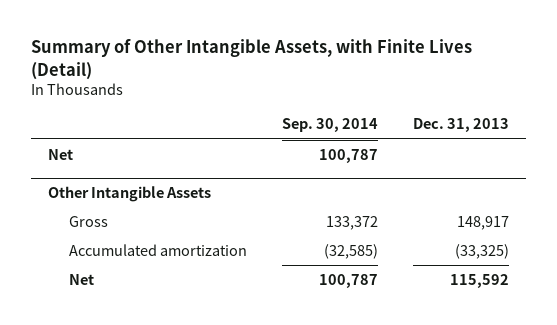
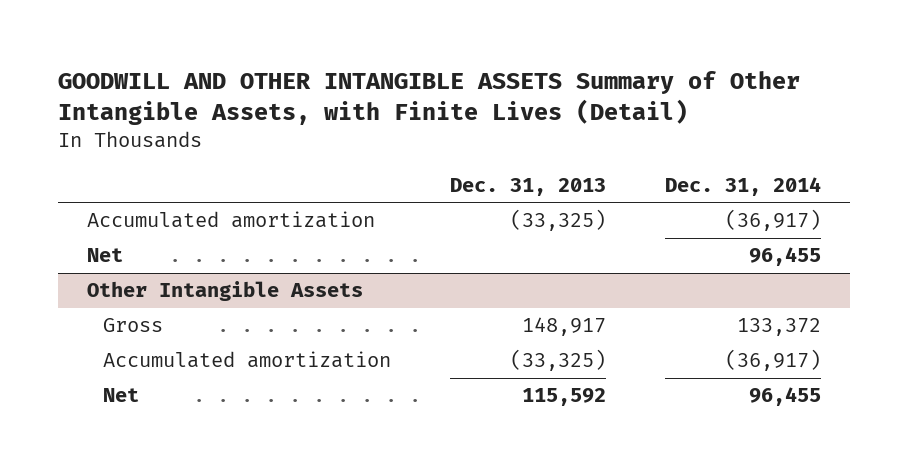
- Summary of Other Intangible Assets, with Finite Lives (Detail)
+ GOODWILL AND OTHER INTANGIBLE ASSETS Summary of Other Intangible Assets, with Finite Lives (Detail)
- | Sep. 30, 2014 | Dec. 31, 2013
+ | Dec. 31, 2013 | Dec. 31, 2014
+ Accumulated amortization | (33,325) | (36,917)

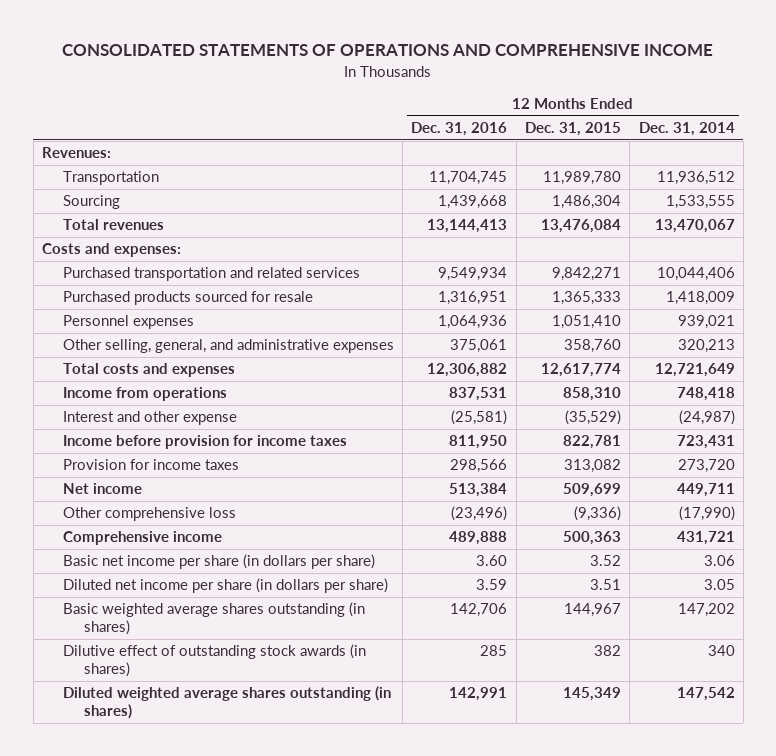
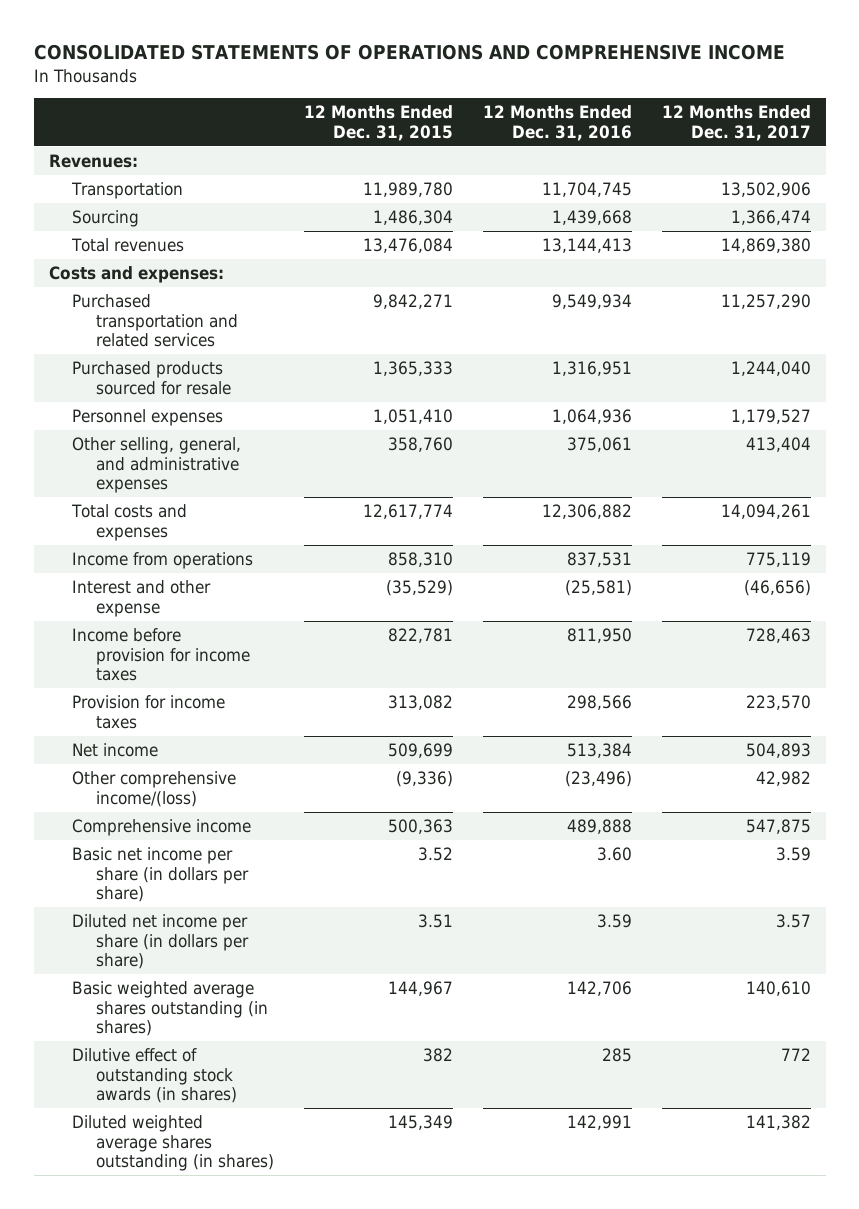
- | 12 Months Ended Dec. 31, 2016 | 12 Months Ended Dec. 31, 2015 | 12 Months Ended Dec. 31, 2014
+ | 12 Months Ended Dec. 31, 2015 | 12 Months Ended Dec. 31, 2016 | 12 Months Ended Dec. 31, 2017
- Other comprehensive loss | (23,496) | (9,336) | (17,990)
+ Other comprehensive income/(loss) | (9,336) | (23,496) | 42,982

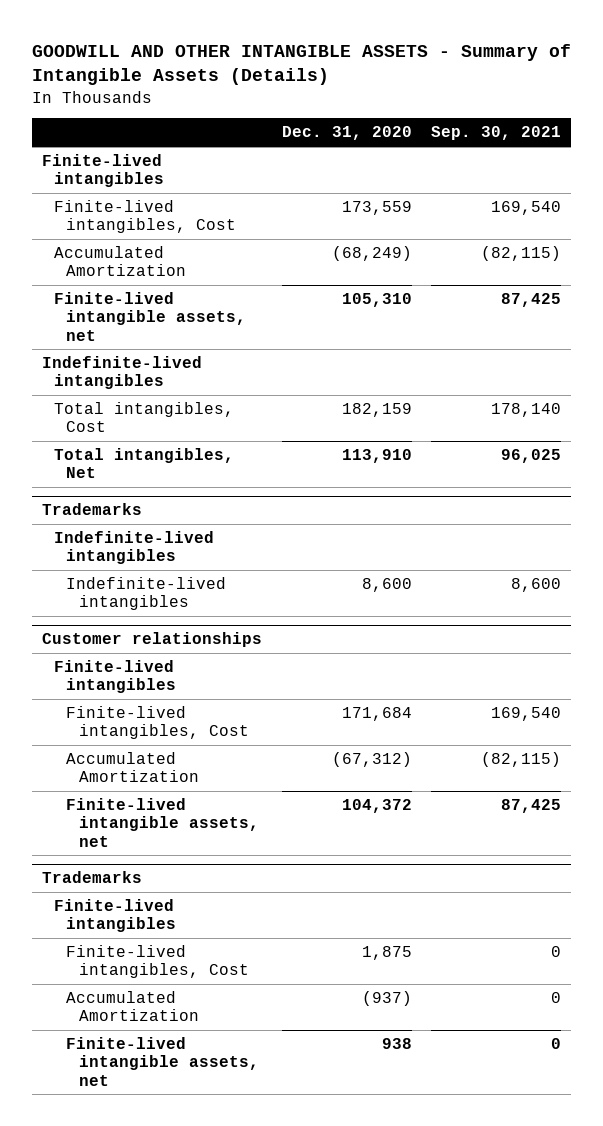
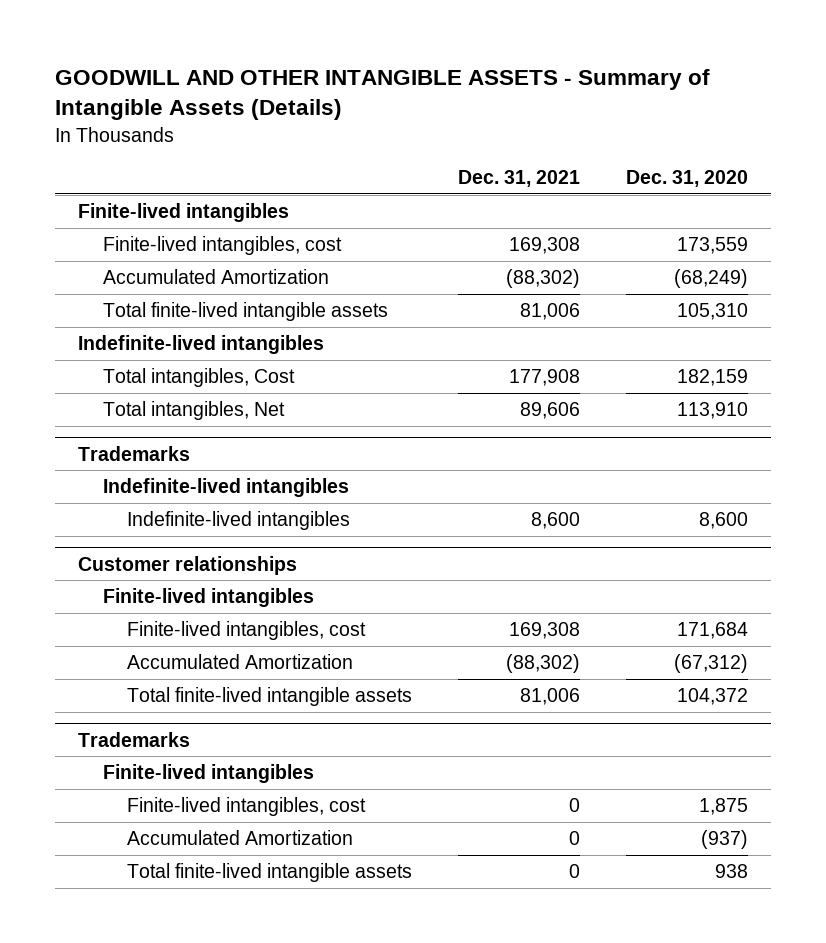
- | Dec. 31, 2020 | Sep. 30, 2021
+ | Dec. 31, 2021 | Dec. 31, 2020
- Finite-lived intangibles, Cost | 173,559 | 169,540
+ Finite-lived intangibles, cost | 169,308 | 173,559
- Finite-lived intangible assets, net | 105,310 | 87,425
+ Total finite-lived intangible assets | 81,006 | 105,310
@ Customer relationships
- Finite-lived intangibles, Cost | 171,684 | 169,540
+ Finite-lived intangibles, cost | 169,308 | 171,684
- Finite-lived intangible assets, net | 104,372 | 87,425
+ Total finite-lived intangible assets | 81,006 | 104,372
@ Trademarks
- Finite-lived intangibles, Cost | 1,875 | 0
+ Finite-lived intangibles, cost | 0 | 1,875
- Finite-lived intangible assets, net | 938 | 0
+ Total finite-lived intangible assets | 0 | 938

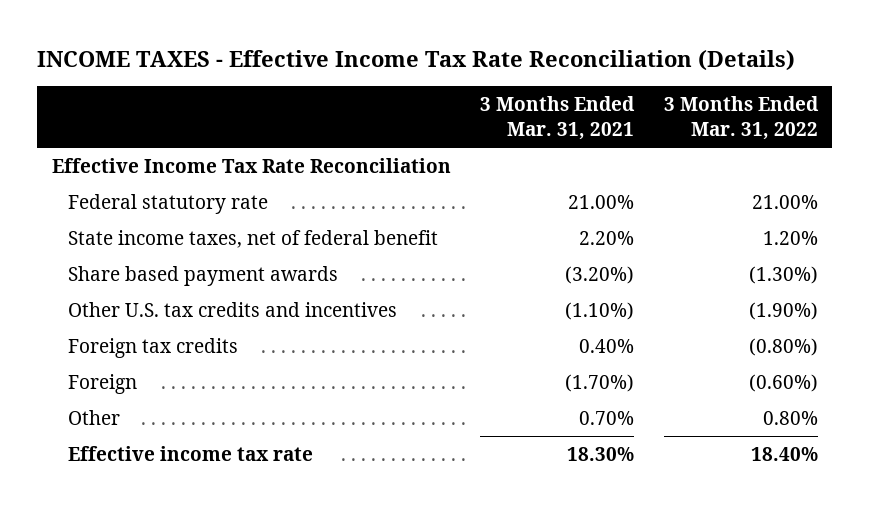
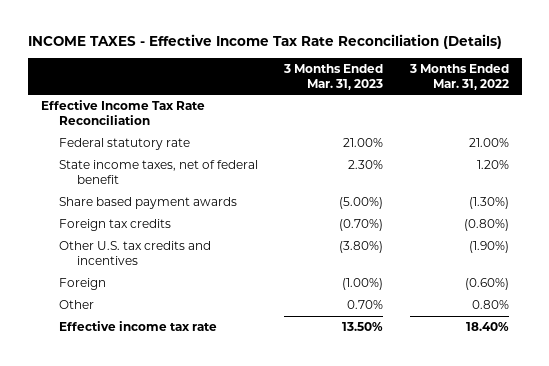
- | 3 Months Ended Mar. 31, 2021 | 3 Months Ended Mar. 31, 2022
+ | 3 Months Ended Mar. 31, 2023 | 3 Months Ended Mar. 31, 2022
moved down: Other U.S. tax credits and incentives | (3.80%) | (1.90%)

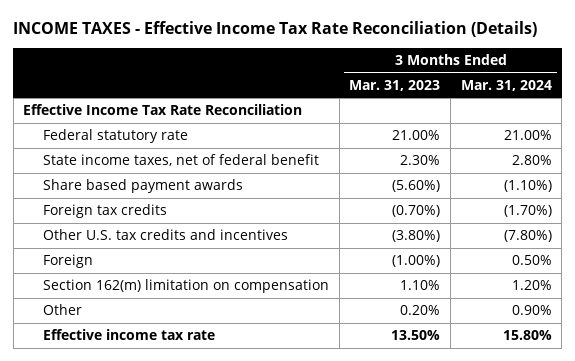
- | 3 Months Ended Mar. 31, 2023 | 3 Months Ended Mar. 31, 2022
+ | 3 Months Ended Mar. 31, 2023 | 3 Months Ended Mar. 31, 2024
- Share based payment awards | (5.00%) | (1.30%)
+ Share based payment awards | (5.60%) | (1.10%)
- Other | 0.70% | 0.80%
+ Section 162(m) limitation on compensation | 1.10% | 1.20%
+ Other | 0.20% | 0.90%

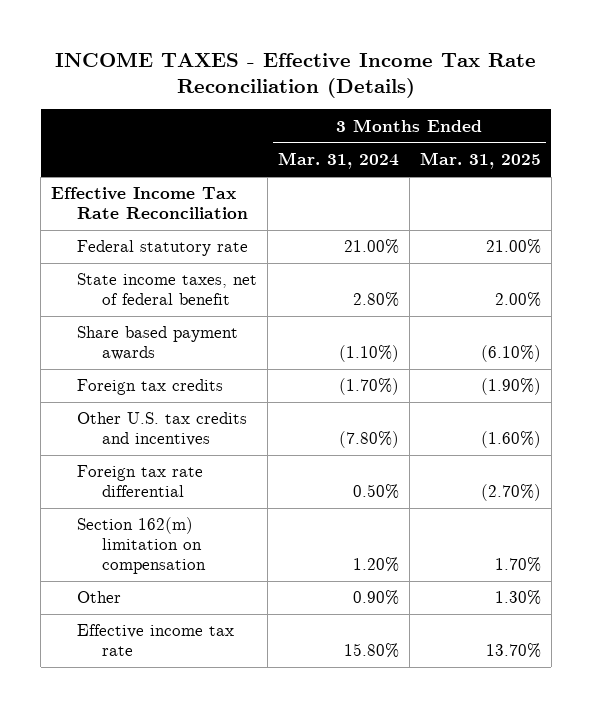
- | 3 Months Ended Mar. 31, 2023 | 3 Months Ended Mar. 31, 2024
+ | 3 Months Ended Mar. 31, 2024 | 3 Months Ended Mar. 31, 2025
- Foreign | (1.00%) | 0.50%
+ Foreign tax rate differential | 0.50% | (2.70%)

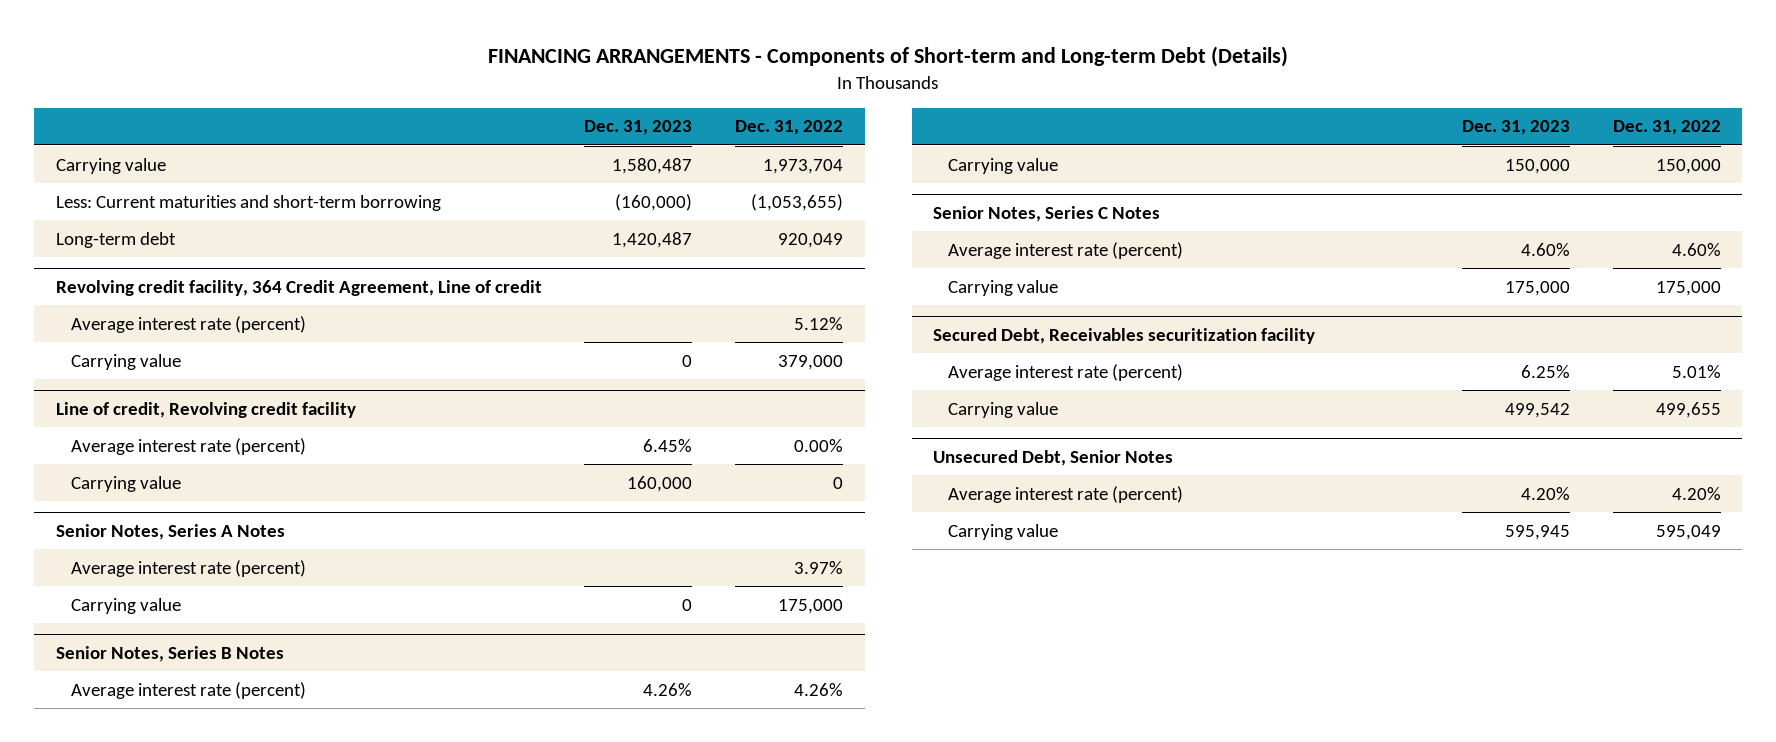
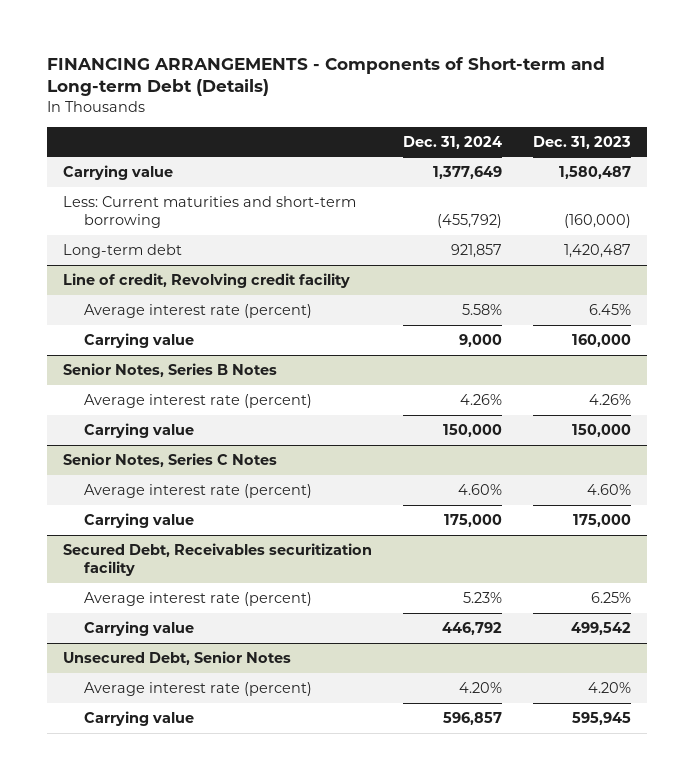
- | Dec. 31, 2023 | Dec. 31, 2022
+ | Dec. 31, 2024 | Dec. 31, 2023
- Revolving credit facility, 364 Credit Agreement, Line of credit
- Average interest rate (percent) | | 5.12%
- Carrying value | 0 | 379,000
- Senior Notes, Series A Notes
- Average interest rate (percent) | | 3.97%
- Carrying value | 0 | 175,000

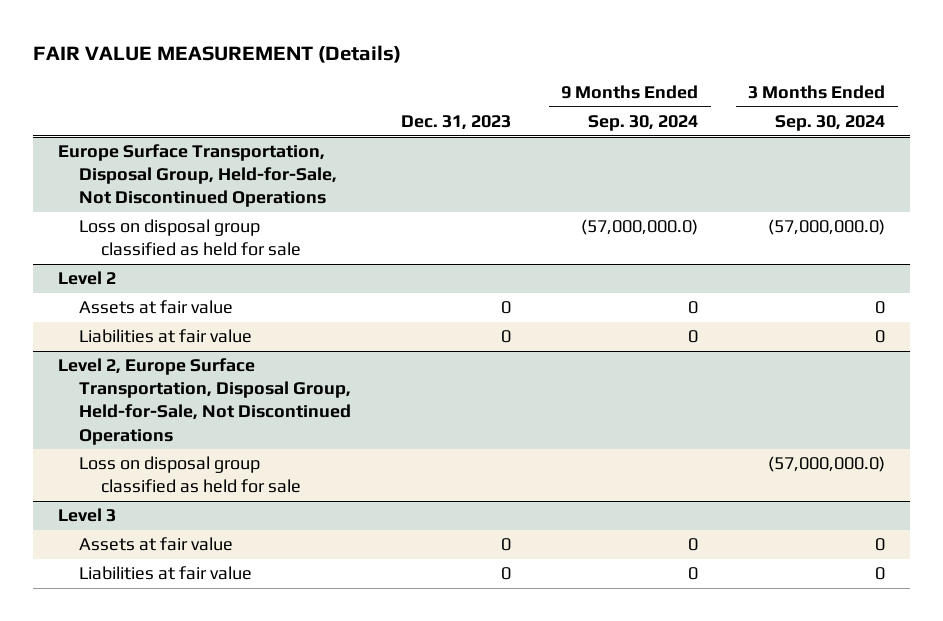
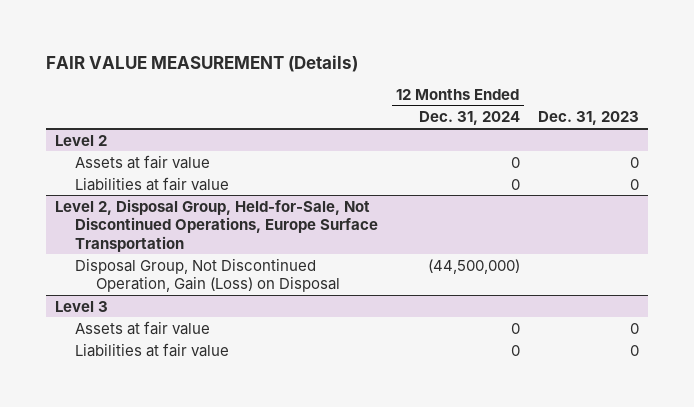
- | Dec. 31, 2023 | 9 Months Ended Sep. 30, 2024 | 3 Months Ended Sep. 30, 2024
+ | 12 Months Ended Dec. 31, 2024 | Dec. 31, 2023
- Europe Surface Transportation, Disposal Group, Held-for-Sale, Not Discontinued Operations
- Loss on disposal group classified as held for sale | | (57,000,000.0) | (57,000,000.0)
- Level 2, Europe Surface Transportation, Disposal Group, Held-for-Sale, Not Discontinued Operations
- Loss on disposal group classified as held for sale | | | (57,000,000.0)
+ Level 2, Disposal Group, Held-for-Sale, Not Discontinued Operations, Europe Surface Transportation
+ Disposal Group, Not Discontinued Operation, Gain (Loss) on Disposal | (44,500,000) |

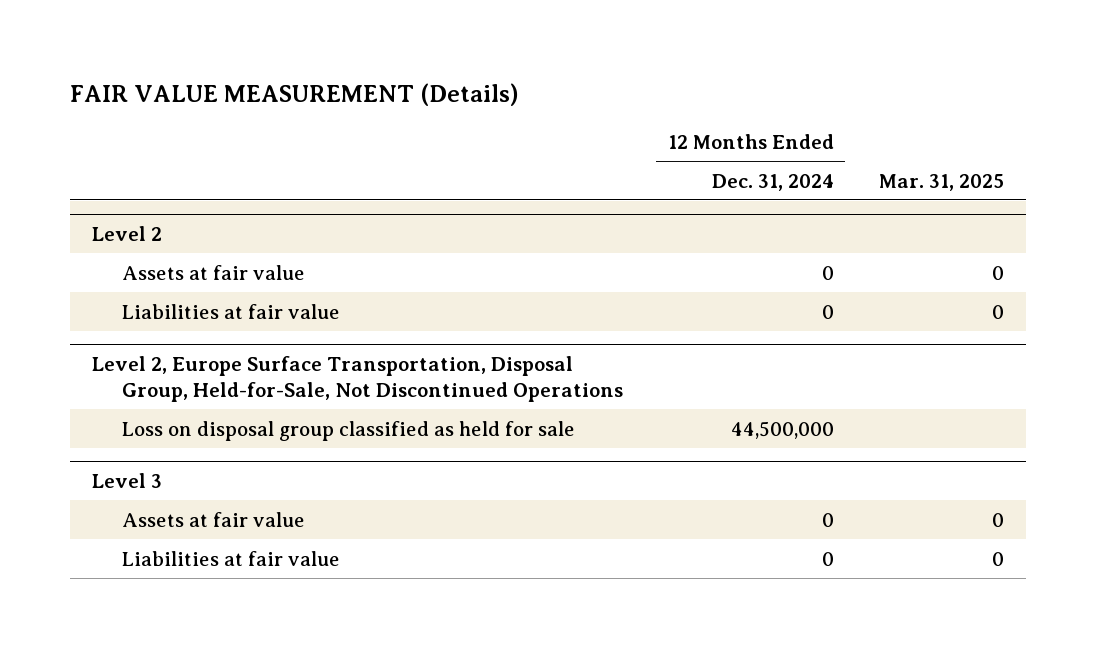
- | 12 Months Ended Dec. 31, 2024 | Dec. 31, 2023
+ | 12 Months Ended Dec. 31, 2024 | Mar. 31, 2025
- Level 2, Disposal Group, Held-for-Sale, Not Discontinued Operations, Europe Surface Transportation
- Disposal Group, Not Discontinued Operation, Gain (Loss) on Disposal | (44,500,000) |
+ Level 2, Europe Surface Transportation, Disposal Group, Held-for-Sale, Not Discontinued Operations
+ Loss on disposal group classified as held for sale | 44,500,000 |

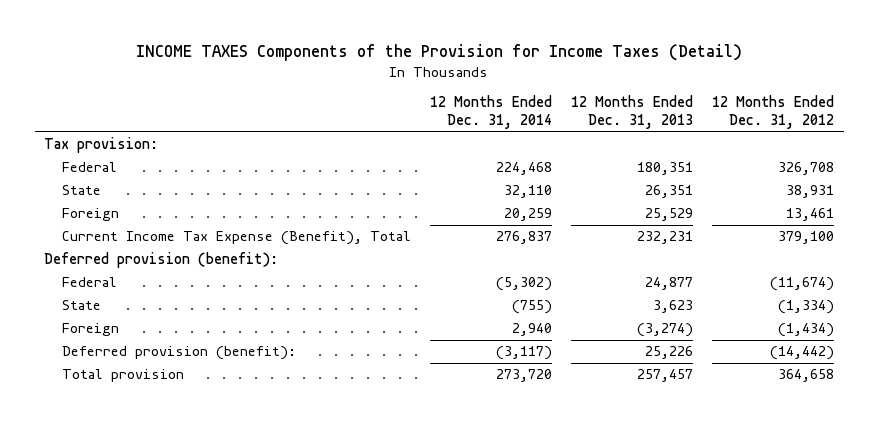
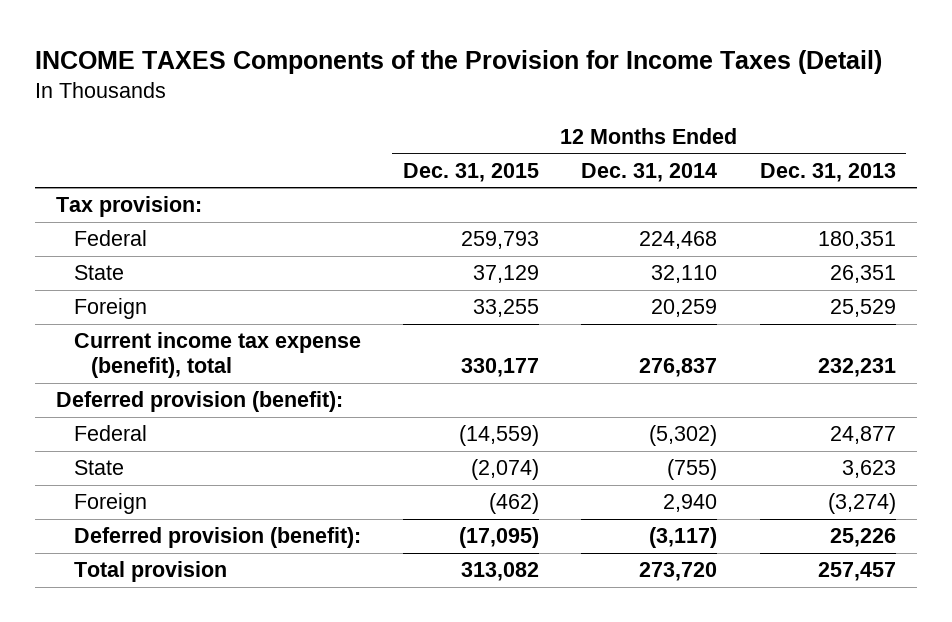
- | 12 Months Ended Dec. 31, 2014 | 12 Months Ended Dec. 31, 2013 | 12 Months Ended Dec. 31, 2012
+ | 12 Months Ended Dec. 31, 2015 | 12 Months Ended Dec. 31, 2014 | 12 Months Ended Dec. 31, 2013
- Current Income Tax Expense (Benefit), Total | 276,837 | 232,231 | 379,100
+ Current income tax expense (benefit), total | 330,177 | 276,837 | 232,231

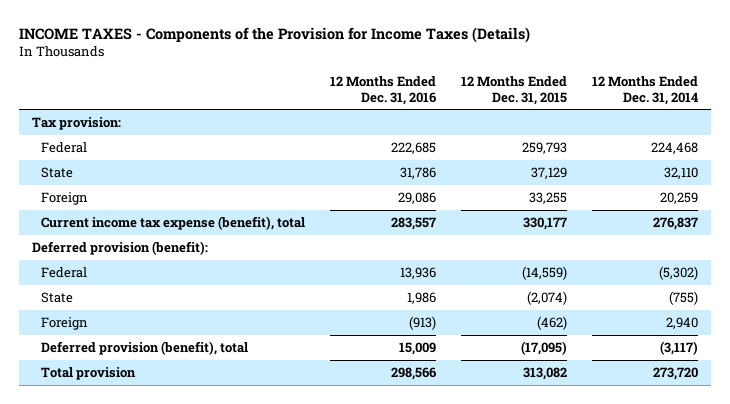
- INCOME TAXES Components of the Provision for Income Taxes (Detail)
+ INCOME TAXES - Components of the Provision for Income Taxes (Details)
- | 12 Months Ended Dec. 31, 2015 | 12 Months Ended Dec. 31, 2014 | 12 Months Ended Dec. 31, 2013
+ | 12 Months Ended Dec. 31, 2016 | 12 Months Ended Dec. 31, 2015 | 12 Months Ended Dec. 31, 2014
- Deferred provision (benefit): | (17,095) | (3,117) | 25,226
+ Deferred provision (benefit), total | 15,009 | (17,095) | (3,117)

